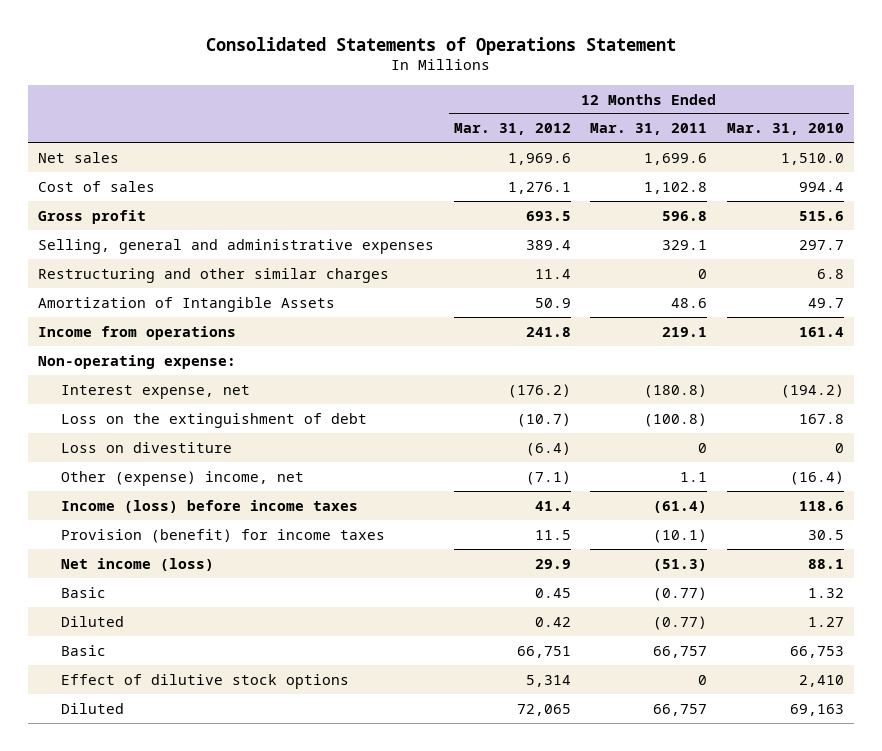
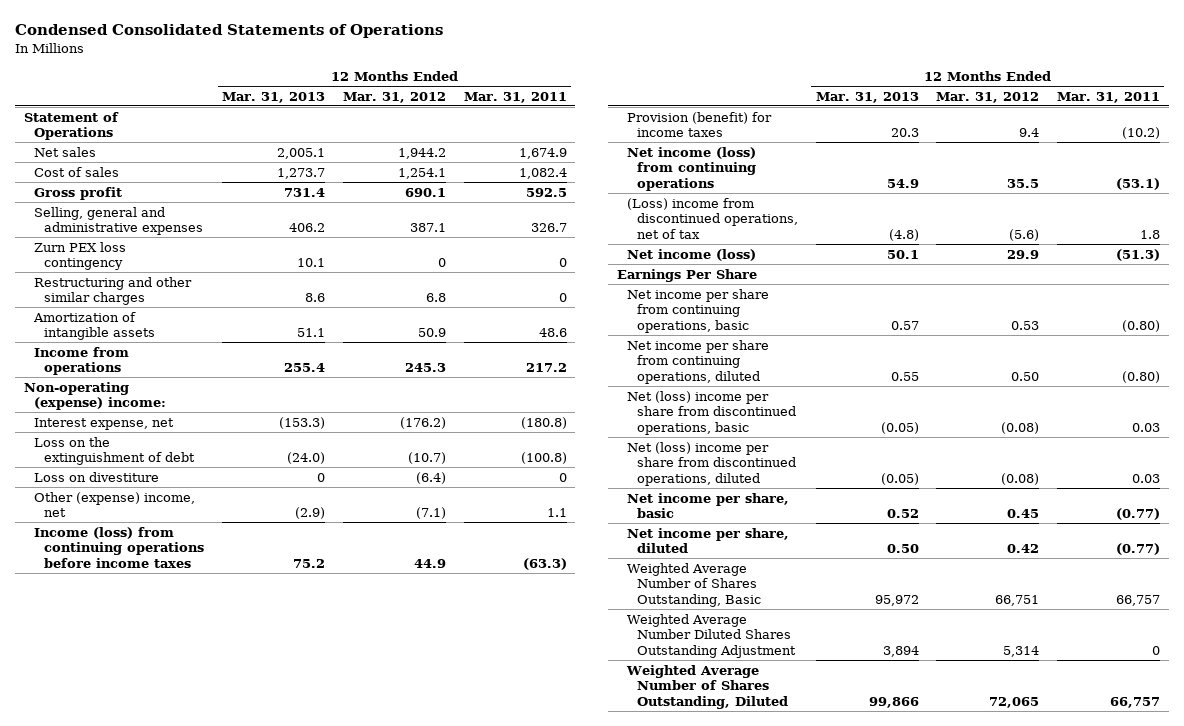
- Consolidated Statements of Operations Statement
+ Condensed Consolidated Statements of Operations
- | 12 Months Ended Mar. 31, 2012 | 12 Months Ended Mar. 31, 2011 | 12 Months Ended Mar. 31, 2010
+ | 12 Months Ended Mar. 31, 2013 | 12 Months Ended Mar. 31, 2012 | 12 Months Ended Mar. 31, 2011
- Net sales | 1,969.6 | 1,699.6 | 1,510.0
- Cost of sales | 1,276.1 | 1,102.8 | 994.4
- Gross profit | 693.5 | 596.8 | 515.6
- Selling, general and administrative expenses | 389.4 | 329.1 | 297.7
- Restructuring and other similar charges | 11.4 | 0 | 6.8
- Amortization of Intangible Assets | 50.9 | 48.6 | 49.7
- Income from operations | 241.8 | 219.1 | 161.4
- Non-operating expense:
+ Statement of Operations
+ Net sales | 2,005.1 | 1,944.2 | 1,674.9
+ Cost of sales | 1,273.7 | 1,254.1 | 1,082.4
+ Gross profit | 731.4 | 690.1 | 592.5
+ Selling, general and administrative expenses | 406.2 | 387.1 | 326.7
+ Zurn PEX loss contingency | 10.1 | 0 | 0
+ Restructuring and other similar charges | 8.6 | 6.8 | 0
+ Amortization of intangible assets | 51.1 | 50.9 | 48.6
+ Income from operations | 255.4 | 245.3 | 217.2
+ Non-operating (expense) income:
- Income (loss) before income taxes | 41.4 | (61.4) | 118.6
- Provision (benefit) for income taxes | 11.5 | (10.1) | 30.5
+ Income (loss) from continuing operations before income taxes | 75.2 | 44.9 | (63.3)
+ Provision (benefit) for income taxes | 20.3 | 9.4 | (10.2)
+ Net income (loss) from continuing operations | 54.9 | 35.5 | (53.1)
+ (Loss) income from discontinued operations, net of tax | (4.8) | (5.6) | 1.8
- Basic | 0.45 | (0.77) | 1.32
- Diluted | 0.42 | (0.77) | 1.27
- Basic | 66,751 | 66,757 | 66,753
- Effect of dilutive stock options | 5,314 | 0 | 2,410
- Diluted | 72,065 | 66,757 | 69,163
+ Earnings Per Share
+ Net income per share from continuing operations, basic | 0.57 | 0.53 | (0.80)
+ Net income per share from continuing operations, diluted | 0.55 | 0.50 | (0.80)
+ Net (loss) income per share from discontinued operations, basic | (0.05) | (0.08) | 0.03
+ Net (loss) income per share from discontinued operations, diluted | (0.05) | (0.08) | 0.03
+ Net income per share, basic | 0.52 | 0.45 | (0.77)
+ Net income per share, diluted | 0.50 | 0.42 | (0.77)
+ Weighted Average Number of Shares Outstanding, Basic | 95,972 | 66,751 | 66,757
+ Weighted Average Number Diluted Shares Outstanding Adjustment | 3,894 | 5,314 | 0
+ Weighted Average Number of Shares Outstanding, Diluted | 99,866 | 72,065 | 66,757

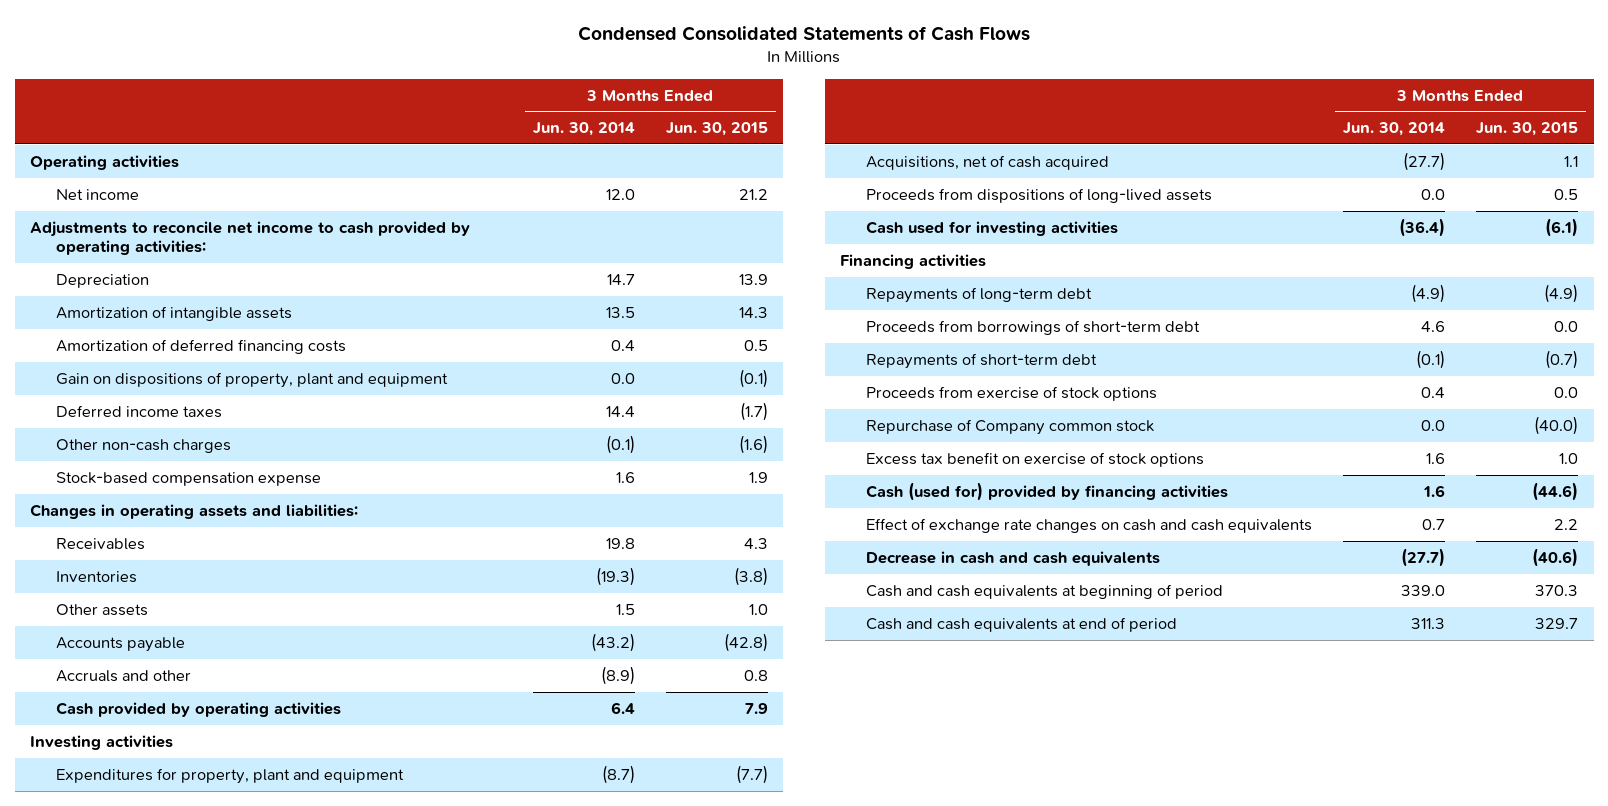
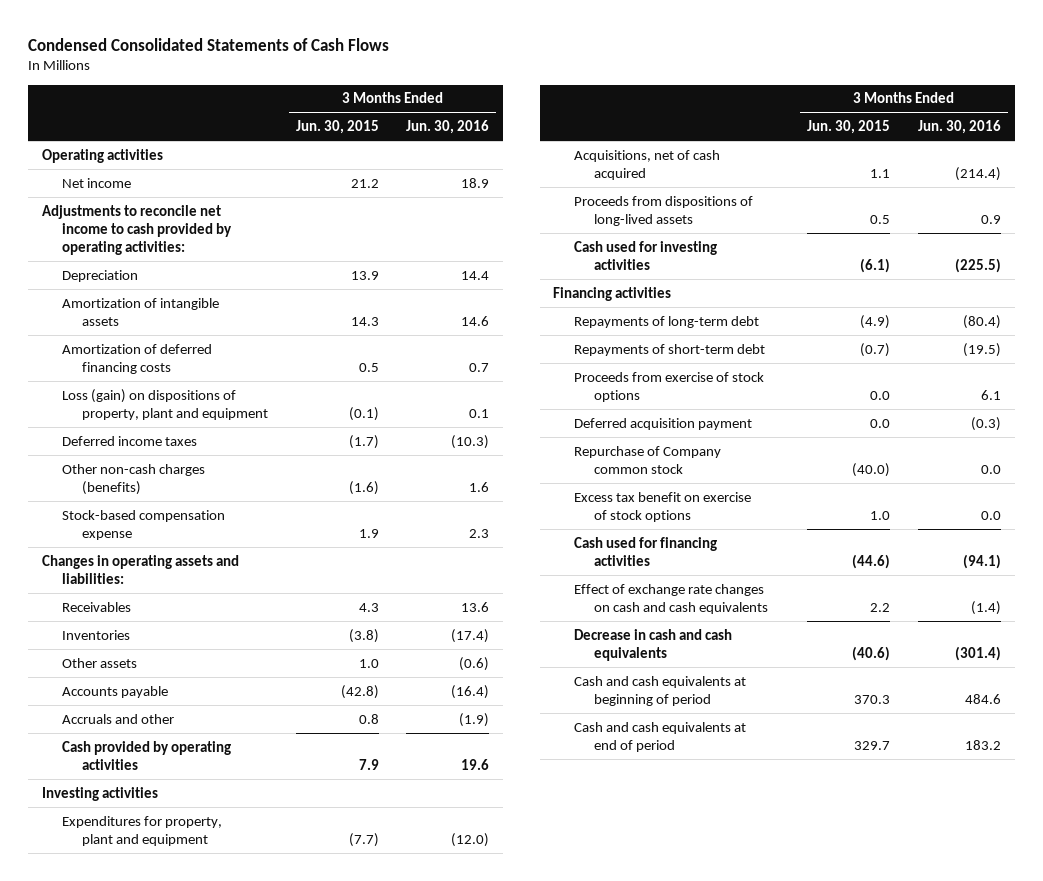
- | 3 Months Ended Jun. 30, 2014 | 3 Months Ended Jun. 30, 2015
+ | 3 Months Ended Jun. 30, 2015 | 3 Months Ended Jun. 30, 2016
- Gain on dispositions of property, plant and equipment | 0.0 | (0.1)
+ Loss (gain) on dispositions of property, plant and equipment | (0.1) | 0.1
- Other non-cash charges | (0.1) | (1.6)
+ Other non-cash charges (benefits) | (1.6) | 1.6
- Proceeds from borrowings of short-term debt | 4.6 | 0.0
+ Deferred acquisition payment | 0.0 | (0.3)
- Cash (used for) provided by financing activities | 1.6 | (44.6)
+ Cash used for financing activities | (44.6) | (94.1)

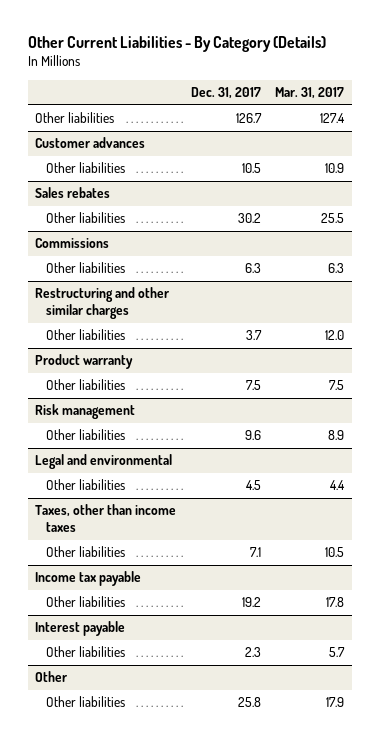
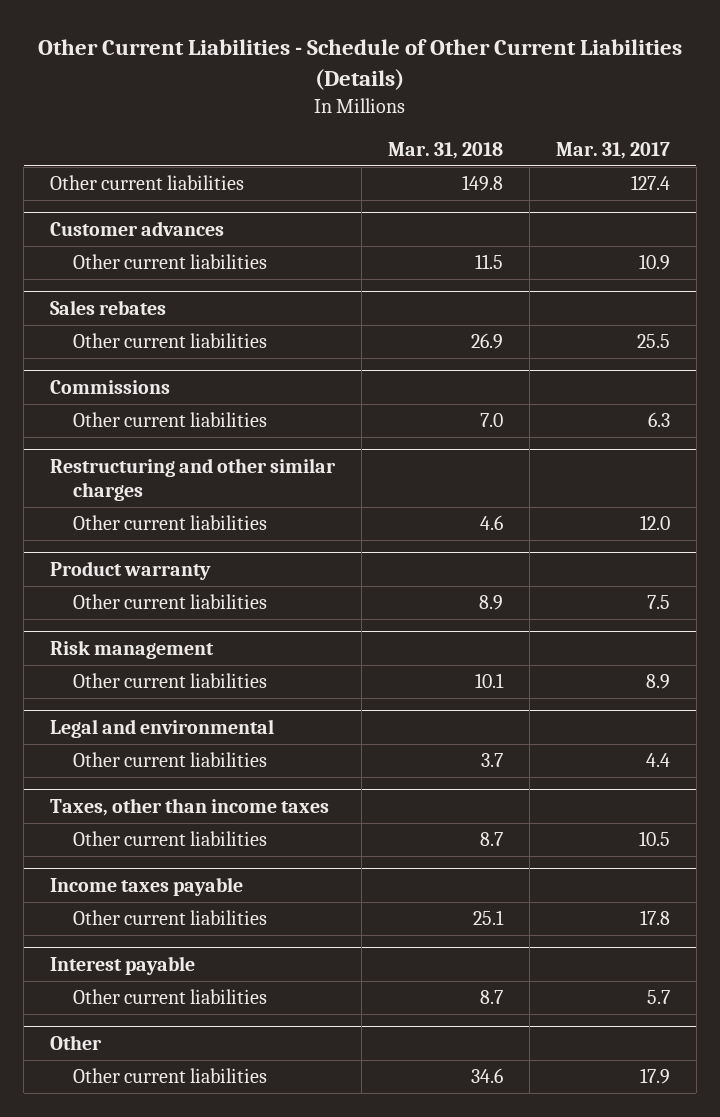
- Other Current Liabilities - By Category (Details)
+ Other Current Liabilities - Schedule of Other Current Liabilities (Details)
- | Dec. 31, 2017 | Mar. 31, 2017
+ | Mar. 31, 2018 | Mar. 31, 2017
- Other liabilities | 126.7 | 127.4
+ Other current liabilities | 149.8 | 127.4
@ Customer advances
- Other liabilities | 10.5 | 10.9
+ Other current liabilities | 11.5 | 10.9
@ Sales rebates
- Other liabilities | 30.2 | 25.5
+ Other current liabilities | 26.9 | 25.5
@ Commissions
- Other liabilities | 6.3 | 6.3
+ Other current liabilities | 7.0 | 6.3
@ Restructuring and other similar charges
- Other liabilities | 3.7 | 12.0
+ Other current liabilities | 4.6 | 12.0
@ Product warranty
- Other liabilities | 7.5 | 7.5
+ Other current liabilities | 8.9 | 7.5
@ Risk management
- Other liabilities | 9.6 | 8.9
+ Other current liabilities | 10.1 | 8.9
@ Legal and environmental
- Other liabilities | 4.5 | 4.4
+ Other current liabilities | 3.7 | 4.4
@ Taxes, other than income taxes
- Other liabilities | 7.1 | 10.5
- Income tax payable
- Other liabilities | 19.2 | 17.8
@ Taxes, other than income taxes
+ Other current liabilities | 8.7 | 10.5
+ Income taxes payable
+ Other current liabilities | 25.1 | 17.8
@ Interest payable
- Other liabilities | 2.3 | 5.7
+ Other current liabilities | 8.7 | 5.7
@ Other
- Other liabilities | 25.8 | 17.9
+ Other current liabilities | 34.6 | 17.9

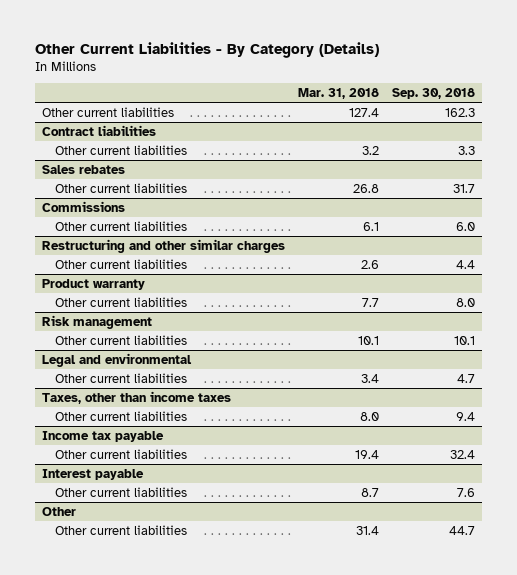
- Other Current Liabilities - Schedule of Other Current Liabilities (Details)
+ Other Current Liabilities - By Category (Details)
- | Mar. 31, 2018 | Mar. 31, 2017
+ | Mar. 31, 2018 | Sep. 30, 2018
- Other current liabilities | 149.8 | 127.4
- Customer advances
- Other current liabilities | 11.5 | 10.9
+ Other current liabilities | 127.4 | 162.3
+ Contract liabilities
+ Other current liabilities | 3.2 | 3.3
@ Sales rebates
- Other current liabilities | 26.9 | 25.5
+ Other current liabilities | 26.8 | 31.7
@ Commissions
- Other current liabilities | 7.0 | 6.3
+ Other current liabilities | 6.1 | 6.0
@ Restructuring and other similar charges
- Other current liabilities | 4.6 | 12.0
+ Other current liabilities | 2.6 | 4.4
@ Product warranty
- Other current liabilities | 8.9 | 7.5
+ Other current liabilities | 7.7 | 8.0
@ Legal and environmental
- Other current liabilities | 3.7 | 4.4
+ Other current liabilities | 3.4 | 4.7
@ Taxes, other than income taxes
- Other current liabilities | 8.7 | 10.5
- Income taxes payable
- Other current liabilities | 25.1 | 17.8
@ Taxes, other than income taxes
+ Other current liabilities | 8.0 | 9.4
+ Income tax payable
+ Other current liabilities | 19.4 | 32.4
@ Other
- Other current liabilities | 34.6 | 17.9
+ Other current liabilities | 31.4 | 44.7

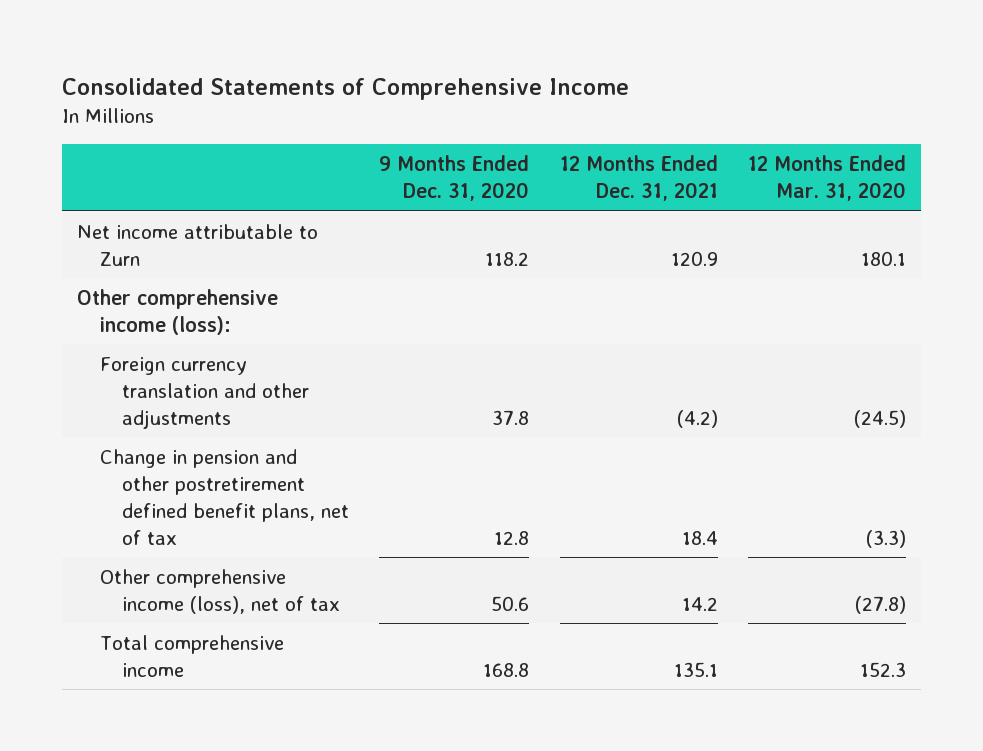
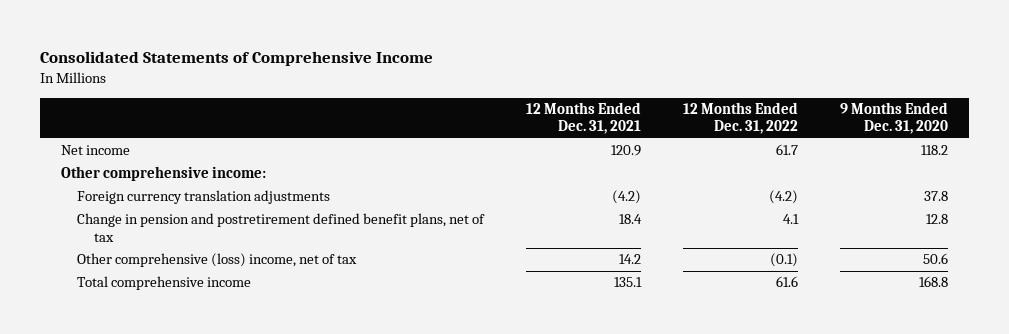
- | 9 Months Ended Dec. 31, 2020 | 12 Months Ended Dec. 31, 2021 | 12 Months Ended Mar. 31, 2020
+ | 12 Months Ended Dec. 31, 2021 | 12 Months Ended Dec. 31, 2022 | 9 Months Ended Dec. 31, 2020
- Net income attributable to Zurn | 118.2 | 120.9 | 180.1
- Other comprehensive income (loss):
- Foreign currency translation and other adjustments | 37.8 | (4.2) | (24.5)
- Change in pension and other postretirement defined benefit plans, net of tax | 12.8 | 18.4 | (3.3)
- Other comprehensive income (loss), net of tax | 50.6 | 14.2 | (27.8)
+ Net income | 120.9 | 61.7 | 118.2
+ Other comprehensive income:
+ Foreign currency translation adjustments | (4.2) | (4.2) | 37.8
+ Change in pension and postretirement defined benefit plans, net of tax | 18.4 | 4.1 | 12.8
+ Other comprehensive (loss) income, net of tax | 14.2 | (0.1) | 50.6

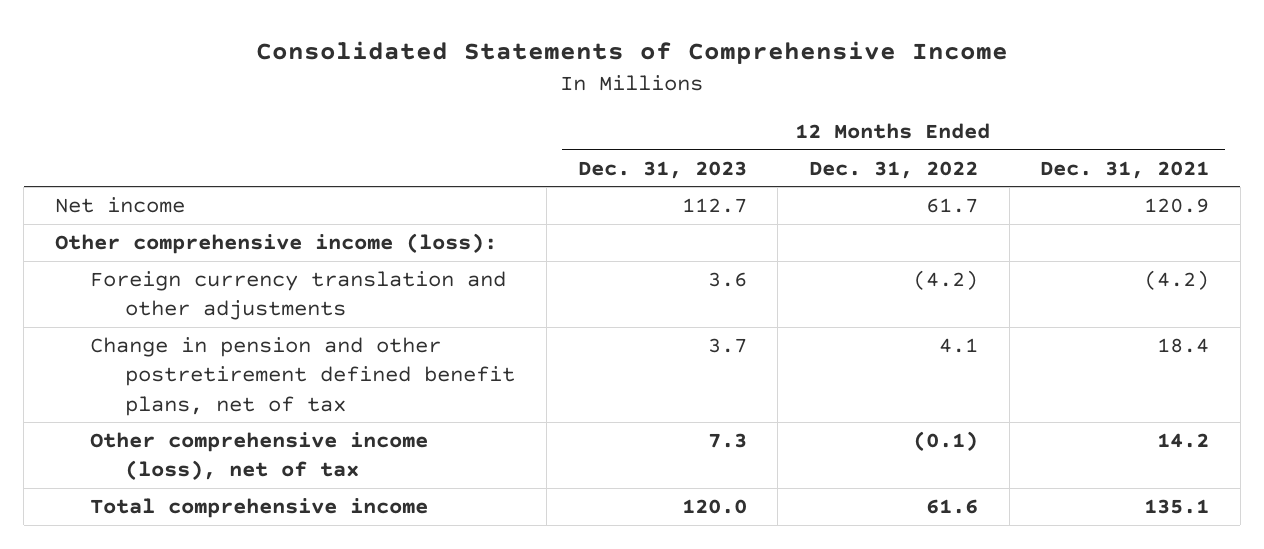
- | 12 Months Ended Dec. 31, 2021 | 12 Months Ended Dec. 31, 2022 | 9 Months Ended Dec. 31, 2020
+ | 12 Months Ended Dec. 31, 2023 | 12 Months Ended Dec. 31, 2022 | 12 Months Ended Dec. 31, 2021
- Other comprehensive income:
- Foreign currency translation adjustments | (4.2) | (4.2) | 37.8
- Change in pension and postretirement defined benefit plans, net of tax | 18.4 | 4.1 | 12.8
- Other comprehensive (loss) income, net of tax | 14.2 | (0.1) | 50.6
+ Other comprehensive income (loss):
+ Foreign currency translation and other adjustments | 3.6 | (4.2) | (4.2)
+ Change in pension and other postretirement defined benefit plans, net of tax | 3.7 | 4.1 | 18.4
+ Other comprehensive income (loss), net of tax | 7.3 | (0.1) | 14.2

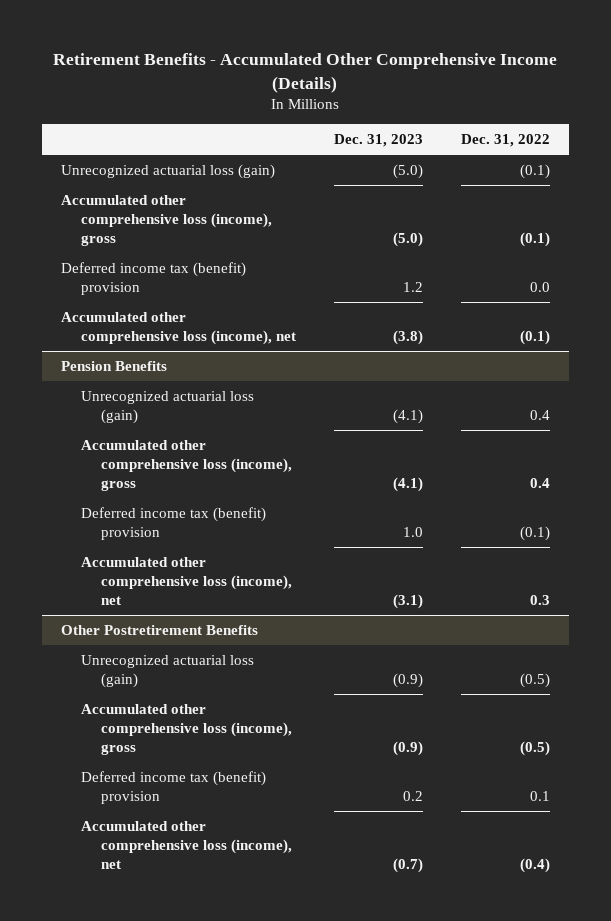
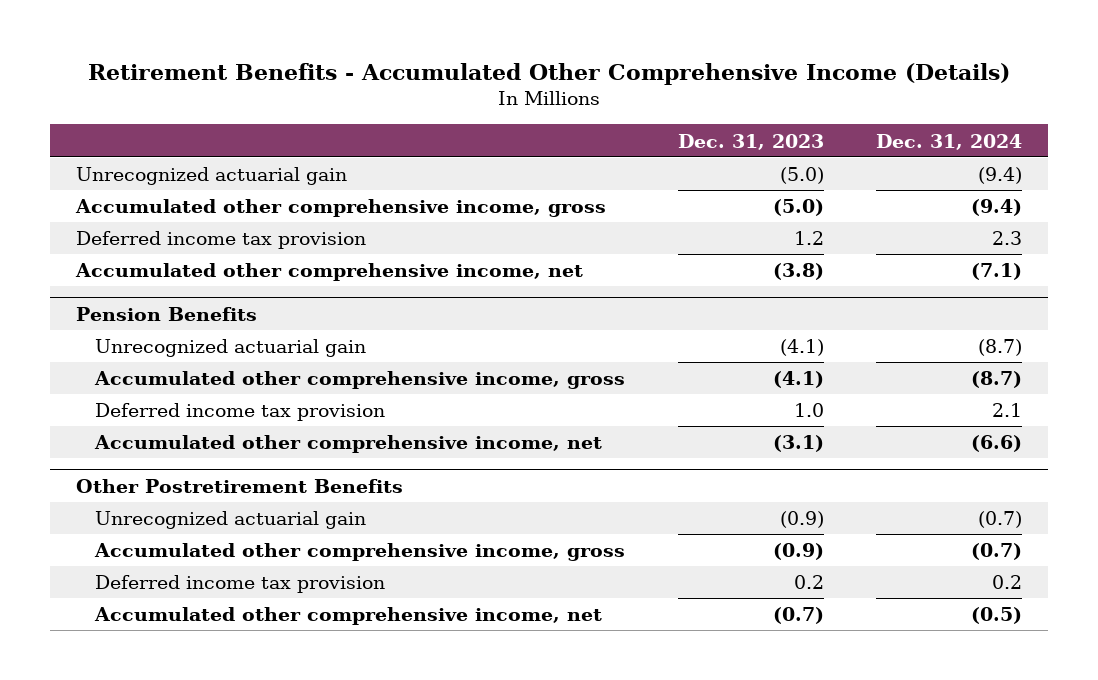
- | Dec. 31, 2023 | Dec. 31, 2022
+ | Dec. 31, 2023 | Dec. 31, 2024
- Unrecognized actuarial loss (gain) | (5.0) | (0.1)
- Accumulated other comprehensive loss (income), gross | (5.0) | (0.1)
- Deferred income tax (benefit) provision | 1.2 | 0.0
- Accumulated other comprehensive loss (income), net | (3.8) | (0.1)
+ Unrecognized actuarial gain | (5.0) | (9.4)
+ Accumulated other comprehensive income, gross | (5.0) | (9.4)
+ Deferred income tax provision | 1.2 | 2.3
+ Accumulated other comprehensive income, net | (3.8) | (7.1)
@ Pension Benefits
- Unrecognized actuarial loss (gain) | (4.1) | 0.4
- Accumulated other comprehensive loss (income), gross | (4.1) | 0.4
- Deferred income tax (benefit) provision | 1.0 | (0.1)
- Accumulated other comprehensive loss (income), net | (3.1) | 0.3
+ Unrecognized actuarial gain | (4.1) | (8.7)
+ Accumulated other comprehensive income, gross | (4.1) | (8.7)
+ Deferred income tax provision | 1.0 | 2.1
+ Accumulated other comprehensive income, net | (3.1) | (6.6)
@ Other Postretirement Benefits
- Unrecognized actuarial loss (gain) | (0.9) | (0.5)
- Accumulated other comprehensive loss (income), gross | (0.9) | (0.5)
- Deferred income tax (benefit) provision | 0.2 | 0.1
- Accumulated other comprehensive loss (income), net | (0.7) | (0.4)
+ Unrecognized actuarial gain | (0.9) | (0.7)
+ Accumulated other comprehensive income, gross | (0.9) | (0.7)
+ Deferred income tax provision | 0.2 | 0.2
+ Accumulated other comprehensive income, net | (0.7) | (0.5)

